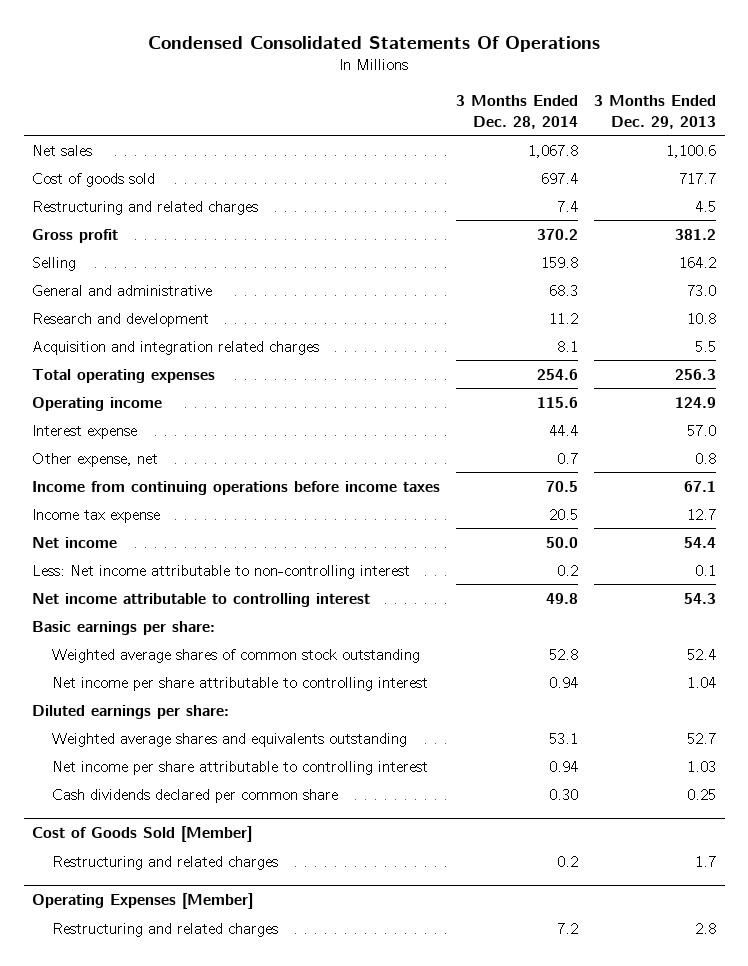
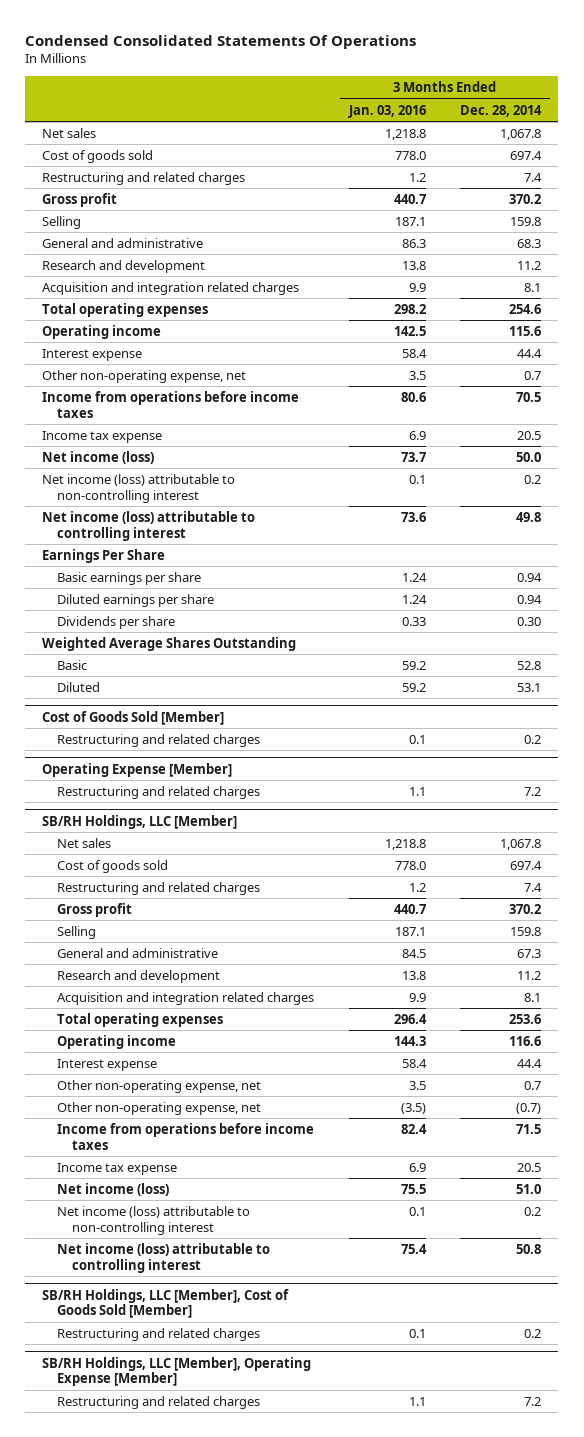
- | 3 Months Ended Dec. 28, 2014 | 3 Months Ended Dec. 29, 2013
+ | 3 Months Ended Jan. 03, 2016 | 3 Months Ended Dec. 28, 2014
- Other expense, net | 0.7 | 0.8
- Income from continuing operations before income taxes | 70.5 | 67.1
+ Other non-operating expense, net | 3.5 | 0.7
+ Income from operations before income taxes | 80.6 | 70.5
- Net income | 50.0 | 54.4
- Less: Net income attributable to non-controlling interest | 0.2 | 0.1
- Net income attributable to controlling interest | 49.8 | 54.3
- Basic earnings per share:
- Weighted average shares of common stock outstanding | 52.8 | 52.4
- Net income per share attributable to controlling interest | 0.94 | 1.04
- Diluted earnings per share:
- Weighted average shares and equivalents outstanding | 53.1 | 52.7
- Net income per share attributable to controlling interest | 0.94 | 1.03
- Cash dividends declared per common share | 0.30 | 0.25
+ Net income (loss) | 73.7 | 50.0
+ Net income (loss) attributable to non-controlling interest | 0.1 | 0.2
+ Net income (loss) attributable to controlling interest | 73.6 | 49.8
+ Earnings Per Share
+ Basic earnings per share | 1.24 | 0.94
+ Diluted earnings per share | 1.24 | 0.94
+ Dividends per share | 0.33 | 0.30
+ Weighted Average Shares Outstanding
+ Basic | 59.2 | 52.8
+ Diluted | 59.2 | 53.1
- Operating Expenses [Member]
+ Operating Expense [Member]
+ SB/RH Holdings, LLC [Member]
+ Net sales | 1,218.8 | 1,067.8
+ Cost of goods sold | 778.0 | 697.4
+ Restructuring and related charges | 1.2 | 7.4
+ Gross profit | 440.7 | 370.2
+ Selling | 187.1 | 159.8
+ General and administrative | 84.5 | 67.3
+ Research and development | 13.8 | 11.2
+ Acquisition and integration related charges | 9.9 | 8.1
+ Total operating expenses | 296.4 | 253.6
+ Operating income | 144.3 | 116.6
+ Interest expense | 58.4 | 44.4
+ Other non-operating expense, net | 3.5 | 0.7
+ Other non-operating expense, net | (3.5) | (0.7)
+ Income from operations before income taxes | 82.4 | 71.5
+ Income tax expense | 6.9 | 20.5
+ Net income (loss) | 75.5 | 51.0
+ Net income (loss) attributable to non-controlling interest | 0.1 | 0.2
+ Net income (loss) attributable to controlling interest | 75.4 | 50.8
+ SB/RH Holdings, LLC [Member], Cost of Goods Sold [Member]
+ Restructuring and related charges | 0.1 | 0.2
+ SB/RH Holdings, LLC [Member], Operating Expense [Member]
+ Restructuring and related charges | 1.1 | 7.2

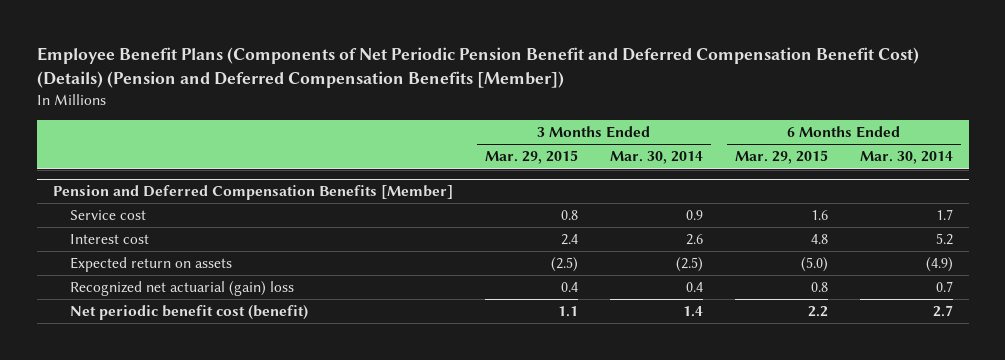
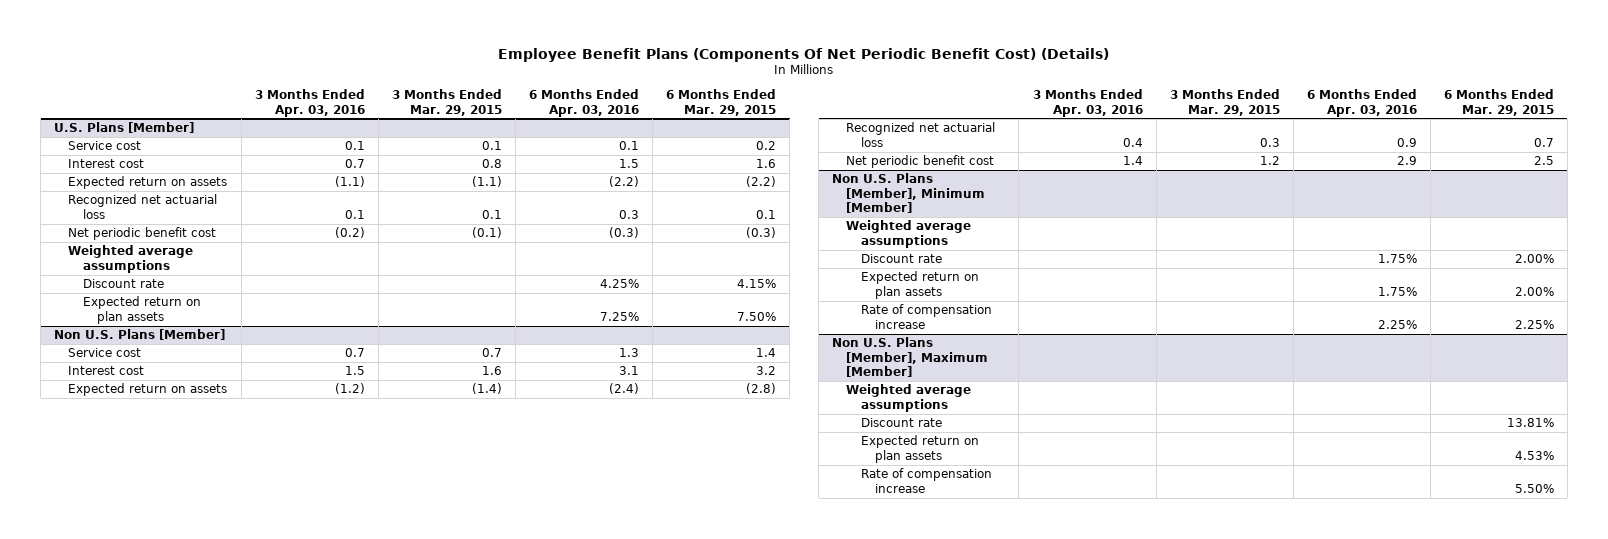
- Employee Benefit Plans (Components of Net Periodic Pension Benefit and Deferred Compensation Benefit Cost) (Details) (Pension and Deferred Compensation Benefits [Member])
+ Employee Benefit Plans (Components Of Net Periodic Benefit Cost) (Details)
- | 3 Months Ended Mar. 29, 2015 | 3 Months Ended Mar. 30, 2014 | 6 Months Ended Mar. 29, 2015 | 6 Months Ended Mar. 30, 2014
+ | 3 Months Ended Apr. 03, 2016 | 3 Months Ended Mar. 29, 2015 | 6 Months Ended Apr. 03, 2016 | 6 Months Ended Mar. 29, 2015
- Pension and Deferred Compensation Benefits [Member]
- Service cost | 0.8 | 0.9 | 1.6 | 1.7
- Interest cost | 2.4 | 2.6 | 4.8 | 5.2
- Expected return on assets | (2.5) | (2.5) | (5.0) | (4.9)
- Recognized net actuarial (gain) loss | 0.4 | 0.4 | 0.8 | 0.7
- Net periodic benefit cost (benefit) | 1.1 | 1.4 | 2.2 | 2.7
+ U.S. Plans [Member]
+ Service cost | 0.1 | 0.1 | 0.1 | 0.2
+ Interest cost | 0.7 | 0.8 | 1.5 | 1.6
+ Expected return on assets | (1.1) | (1.1) | (2.2) | (2.2)
+ Recognized net actuarial loss | 0.1 | 0.1 | 0.3 | 0.1
+ Net periodic benefit cost | (0.2) | (0.1) | (0.3) | (0.3)
+ Weighted average assumptions
+ Discount rate | | | 4.25% | 4.15%
+ Expected return on plan assets | | | 7.25% | 7.50%
+ Non U.S. Plans [Member]
+ Service cost | 0.7 | 0.7 | 1.3 | 1.4
+ Interest cost | 1.5 | 1.6 | 3.1 | 3.2
+ Expected return on assets | (1.2) | (1.4) | (2.4) | (2.8)
+ Recognized net actuarial loss | 0.4 | 0.3 | 0.9 | 0.7
+ Net periodic benefit cost | 1.4 | 1.2 | 2.9 | 2.5
+ Non U.S. Plans [Member], Minimum [Member]
+ Weighted average assumptions
+ Discount rate | | | 1.75% | 2.00%
+ Expected return on plan assets | | | 1.75% | 2.00%
+ Rate of compensation increase | | | 2.25% | 2.25%
+ Non U.S. Plans [Member], Maximum [Member]
+ Weighted average assumptions
+ Discount rate | | | | 13.81%
+ Expected return on plan assets | | | | 4.53%
+ Rate of compensation increase | | | | 5.50%

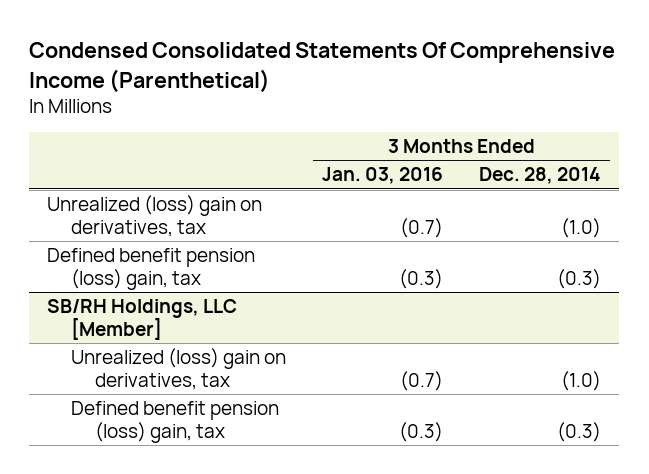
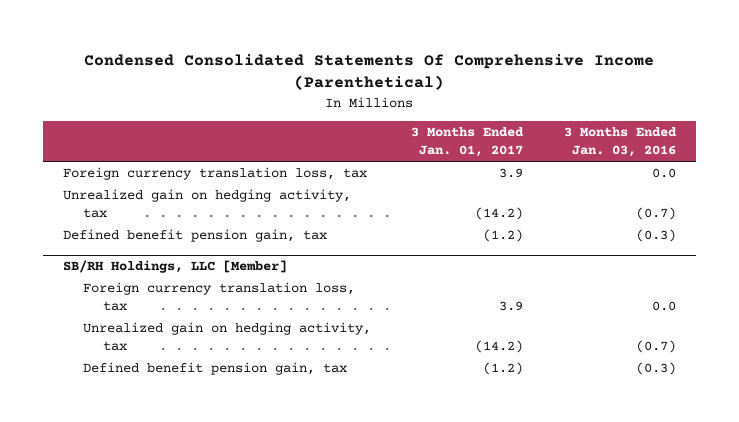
- | 3 Months Ended Jan. 03, 2016 | 3 Months Ended Dec. 28, 2014
+ | 3 Months Ended Jan. 01, 2017 | 3 Months Ended Jan. 03, 2016
- Unrealized (loss) gain on derivatives, tax | (0.7) | (1.0)
- Defined benefit pension (loss) gain, tax | (0.3) | (0.3)
+ Foreign currency translation loss, tax | 3.9 | 0.0
+ Unrealized gain on hedging activity, tax | (14.2) | (0.7)
+ Defined benefit pension gain, tax | (1.2) | (0.3)
@ SB/RH Holdings, LLC [Member]
- Unrealized (loss) gain on derivatives, tax | (0.7) | (1.0)
- Defined benefit pension (loss) gain, tax | (0.3) | (0.3)
+ Foreign currency translation loss, tax | 3.9 | 0.0
+ Unrealized gain on hedging activity, tax | (14.2) | (0.7)
+ Defined benefit pension gain, tax | (1.2) | (0.3)

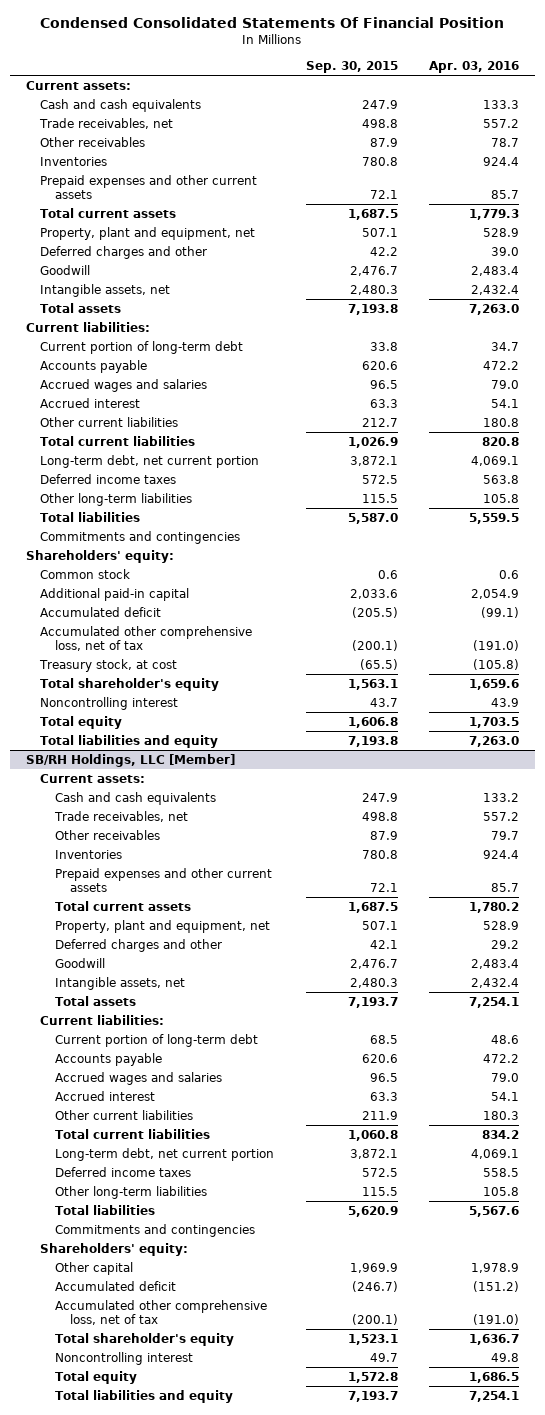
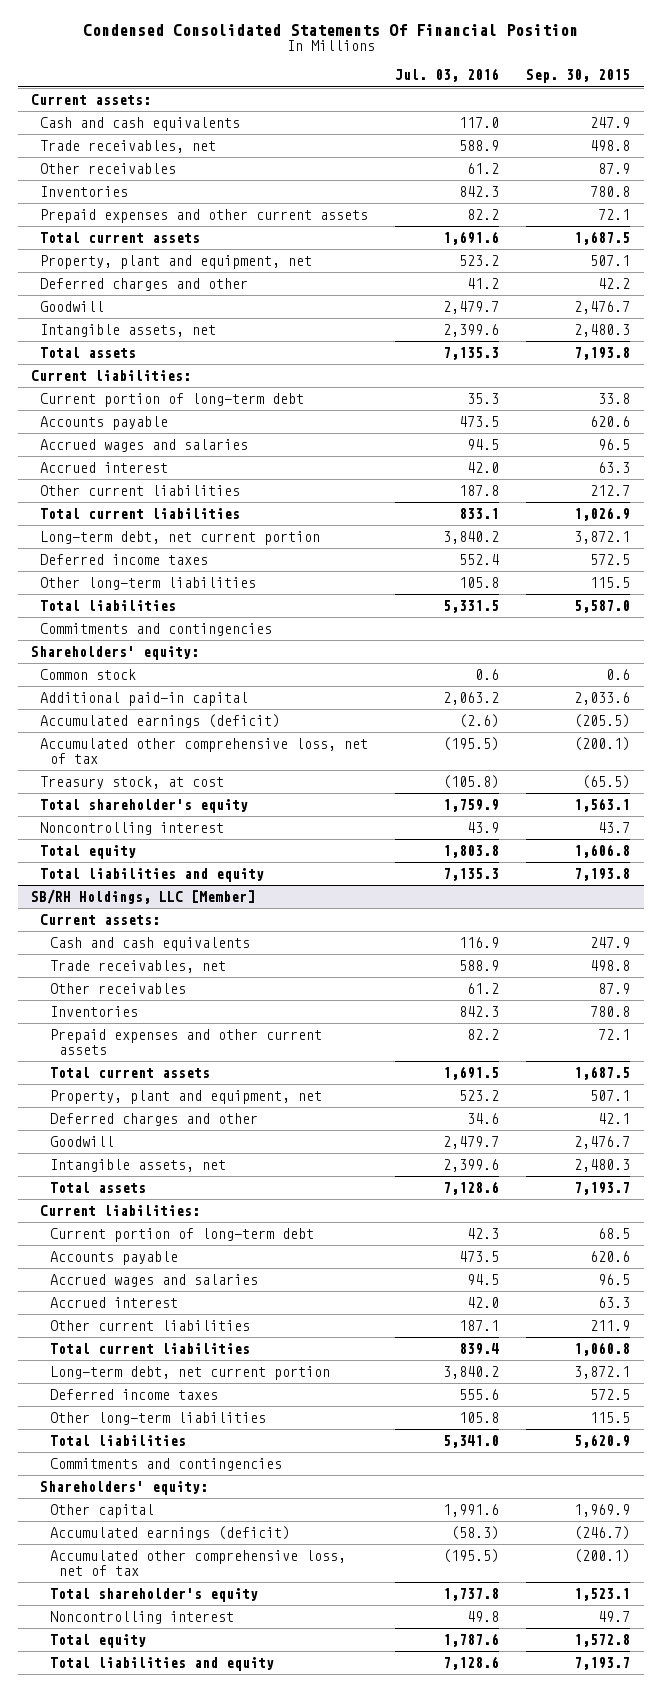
- | Sep. 30, 2015 | Apr. 03, 2016
+ | Jul. 03, 2016 | Sep. 30, 2015
- Accumulated deficit | (205.5) | (99.1)
+ Accumulated earnings (deficit) | (2.6) | (205.5)
@ SB/RH Holdings, LLC [Member]
- Accumulated deficit | (246.7) | (151.2)
+ Accumulated earnings (deficit) | (58.3) | (246.7)

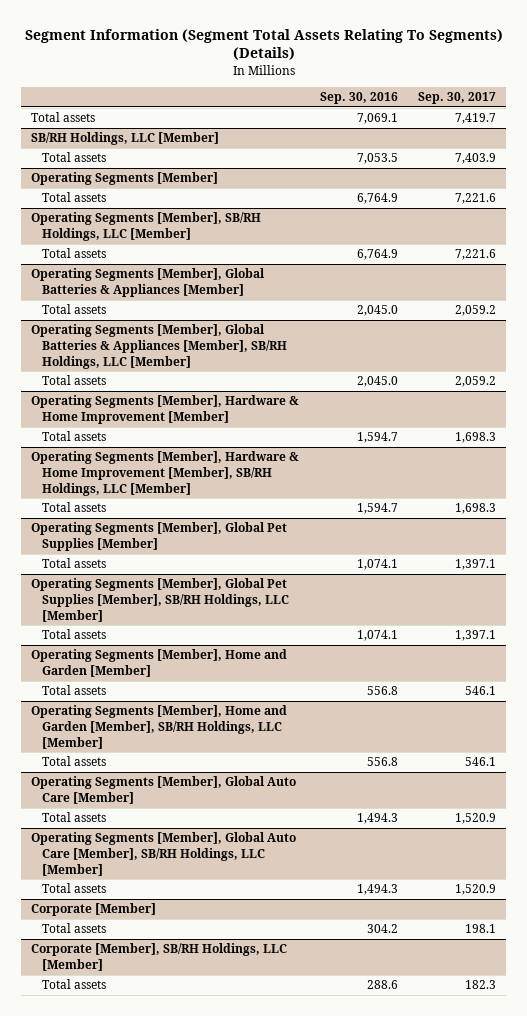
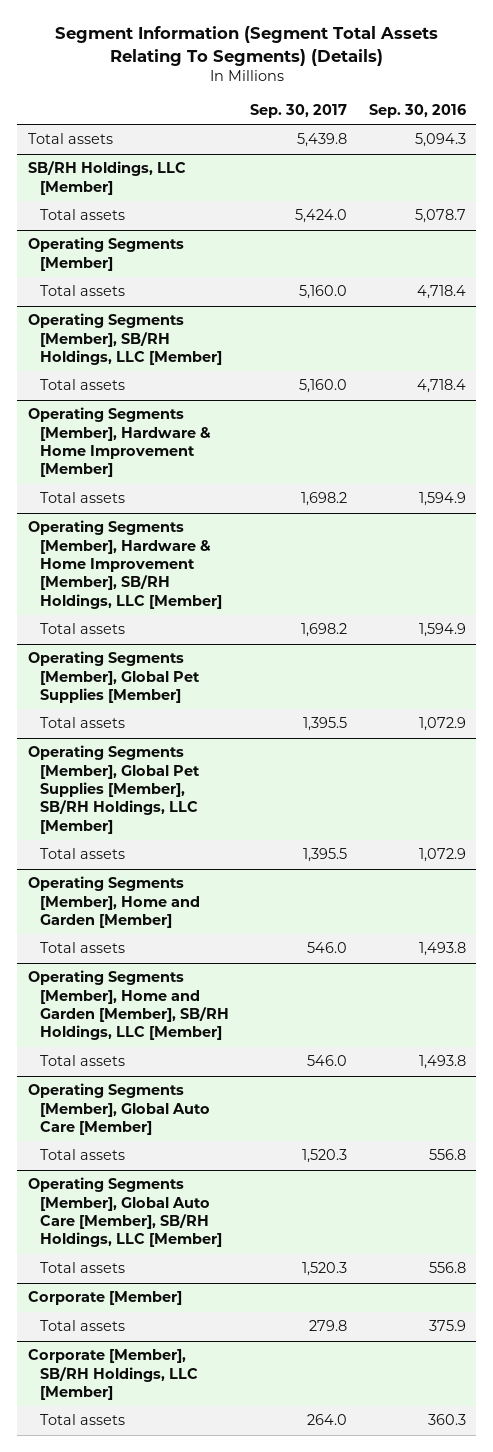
- | Sep. 30, 2016 | Sep. 30, 2017
+ | Sep. 30, 2017 | Sep. 30, 2016
- Total assets | 7,069.1 | 7,419.7
+ Total assets | 5,439.8 | 5,094.3
@ SB/RH Holdings, LLC [Member]
- Total assets | 7,053.5 | 7,403.9
+ Total assets | 5,424.0 | 5,078.7
@ Operating Segments [Member]
- Total assets | 6,764.9 | 7,221.6
+ Total assets | 5,160.0 | 4,718.4
@ Operating Segments [Member], SB/RH Holdings, LLC [Member]
- Total assets | 6,764.9 | 7,221.6
- Operating Segments [Member], Global Batteries & Appliances [Member]
- Total assets | 2,045.0 | 2,059.2
- Operating Segments [Member], Global Batteries & Appliances [Member], SB/RH Holdings, LLC [Member]
- Total assets | 2,045.0 | 2,059.2
@ Operating Segments [Member], SB/RH Holdings, LLC [Member]
+ Total assets | 5,160.0 | 4,718.4
@ Operating Segments [Member], Hardware & Home Improvement [Member]
- Total assets | 1,594.7 | 1,698.3
+ Total assets | 1,698.2 | 1,594.9
@ Operating Segments [Member], Hardware & Home Improvement [Member], SB/RH Holdings, LLC [Member]
- Total assets | 1,594.7 | 1,698.3
+ Total assets | 1,698.2 | 1,594.9
@ Operating Segments [Member], Global Pet Supplies [Member]
- Total assets | 1,074.1 | 1,397.1
+ Total assets | 1,395.5 | 1,072.9
@ Operating Segments [Member], Global Pet Supplies [Member], SB/RH Holdings, LLC [Member]
- Total assets | 1,074.1 | 1,397.1
+ Total assets | 1,395.5 | 1,072.9
@ Operating Segments [Member], Home and Garden [Member]
- Total assets | 556.8 | 546.1
+ Total assets | 546.0 | 1,493.8
@ Operating Segments [Member], Home and Garden [Member], SB/RH Holdings, LLC [Member]
- Total assets | 556.8 | 546.1
+ Total assets | 546.0 | 1,493.8
@ Operating Segments [Member], Global Auto Care [Member]
- Total assets | 1,494.3 | 1,520.9
+ Total assets | 1,520.3 | 556.8
@ Operating Segments [Member], Global Auto Care [Member], SB/RH Holdings, LLC [Member]
- Total assets | 1,494.3 | 1,520.9
+ Total assets | 1,520.3 | 556.8
@ Corporate [Member]
- Total assets | 304.2 | 198.1
+ Total assets | 279.8 | 375.9
@ Corporate [Member], SB/RH Holdings, LLC [Member]
- Total assets | 288.6 | 182.3
+ Total assets | 264.0 | 360.3

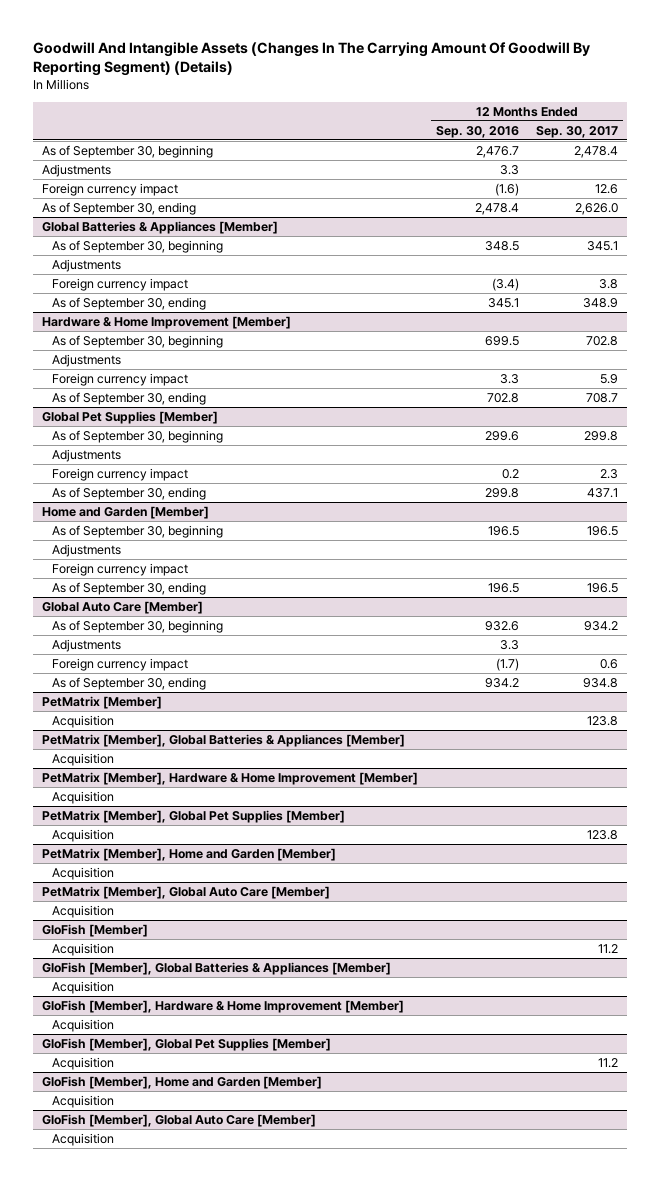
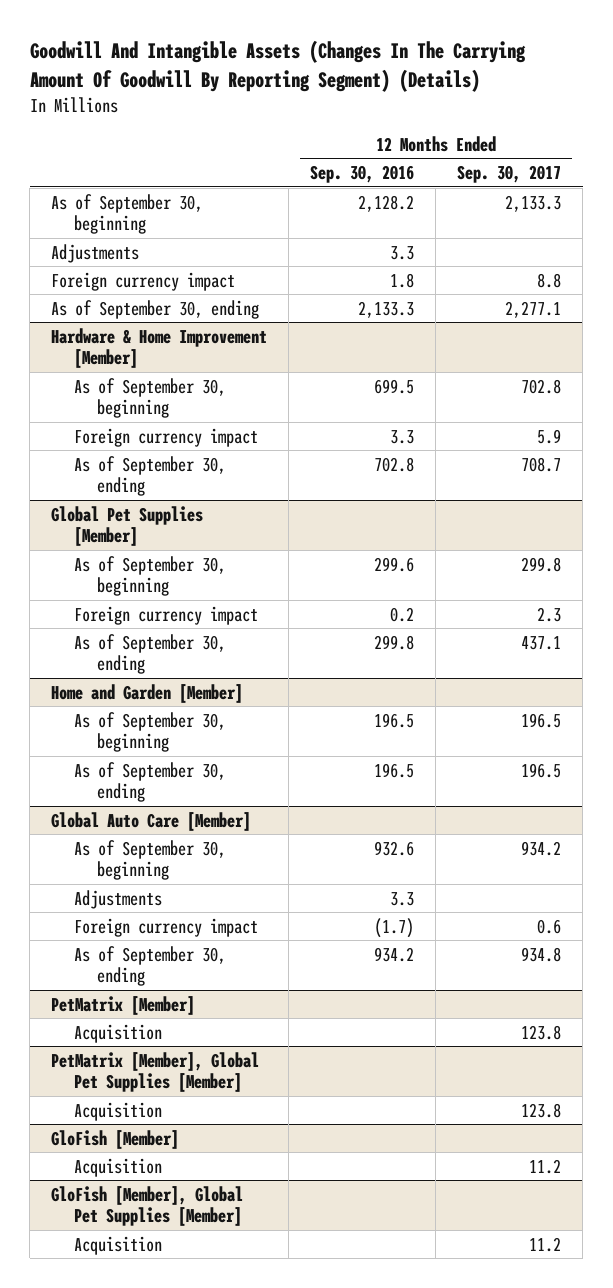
- As of September 30, beginning | 2,476.7 | 2,478.4
+ As of September 30, beginning | 2,128.2 | 2,133.3
- Foreign currency impact | (1.6) | 12.6
- As of September 30, ending | 2,478.4 | 2,626.0
- Global Batteries & Appliances [Member]
- As of September 30, beginning | 348.5 | 345.1
- Adjustments
- Foreign currency impact | (3.4) | 3.8
- As of September 30, ending | 345.1 | 348.9
+ Foreign currency impact | 1.8 | 8.8
+ As of September 30, ending | 2,133.3 | 2,277.1
@ Hardware & Home Improvement [Member]
- Adjustments
@ Global Pet Supplies [Member]
- Adjustments
@ Home and Garden [Member]
- Adjustments
- Foreign currency impact
- PetMatrix [Member], Global Batteries & Appliances [Member]
- Acquisition
- PetMatrix [Member], Hardware & Home Improvement [Member]
- Acquisition
- PetMatrix [Member], Home and Garden [Member]
- Acquisition
- PetMatrix [Member], Global Auto Care [Member]
- Acquisition
- GloFish [Member], Global Batteries & Appliances [Member]
- Acquisition
- GloFish [Member], Hardware & Home Improvement [Member]
- Acquisition
- GloFish [Member], Home and Garden [Member]
- Acquisition
- GloFish [Member], Global Auto Care [Member]
- Acquisition

